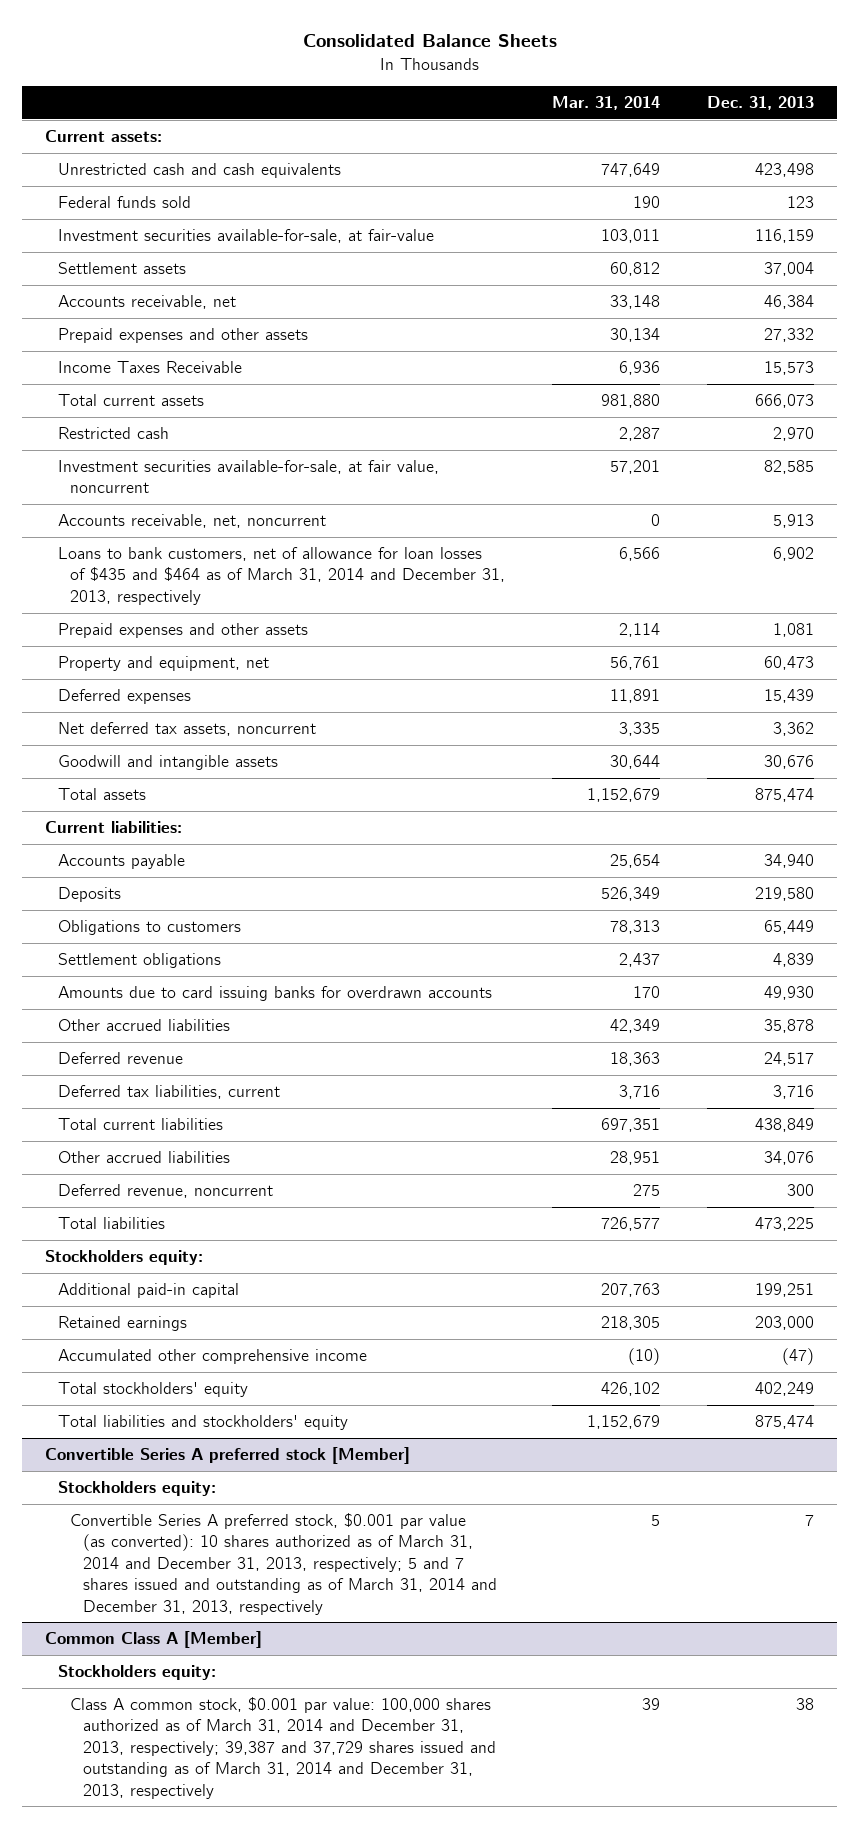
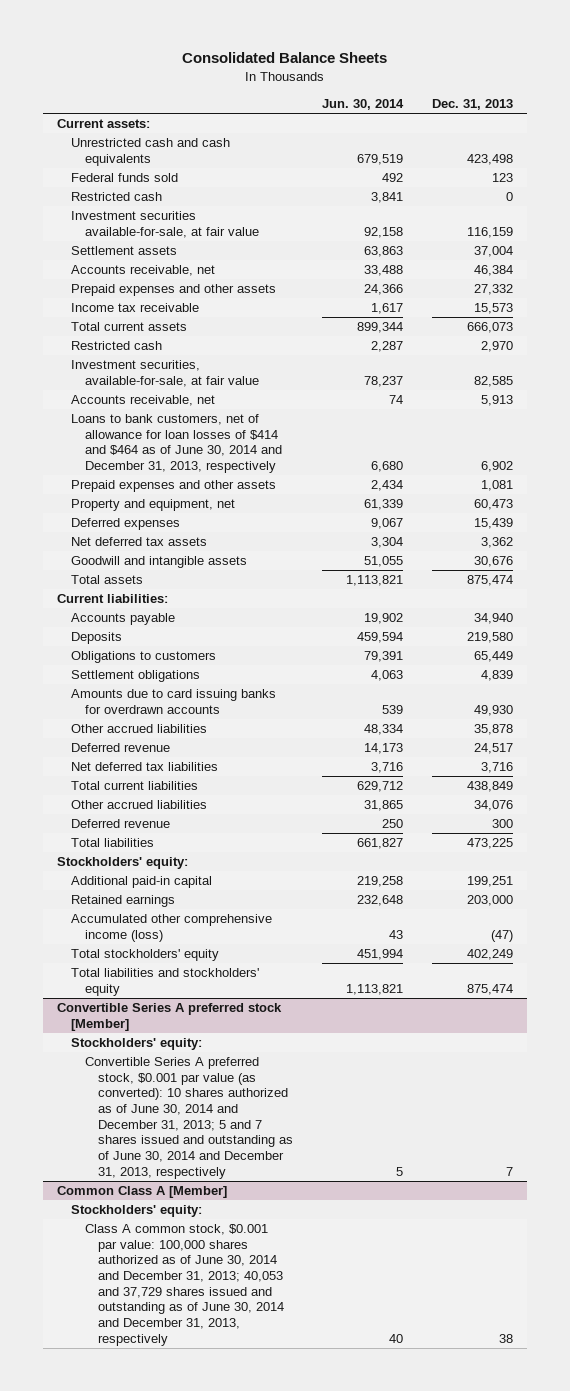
- | Mar. 31, 2014 | Dec. 31, 2013
+ | Jun. 30, 2014 | Dec. 31, 2013
- Investment securities available-for-sale, at fair-value | 103,011 | 116,159
+ Restricted cash | 3,841 | 0
+ Investment securities available-for-sale, at fair value | 92,158 | 116,159
- Income Taxes Receivable | 6,936 | 15,573
+ Income tax receivable | 1,617 | 15,573
- Investment securities available-for-sale, at fair value, noncurrent | 57,201 | 82,585
- Accounts receivable, net, noncurrent | 0 | 5,913
- Loans to bank customers, net of allowance for loan losses of $435 and $464 as of March 31, 2014 and December 31, 2013, respectively | 6,566 | 6,902
+ Investment securities, available-for-sale, at fair value | 78,237 | 82,585
+ Accounts receivable, net | 74 | 5,913
+ Loans to bank customers, net of allowance for loan losses of $414 and $464 as of June 30, 2014 and December 31, 2013, respectively | 6,680 | 6,902
- Net deferred tax assets, noncurrent | 3,335 | 3,362
+ Net deferred tax assets | 3,304 | 3,362
- Deferred tax liabilities, current | 3,716 | 3,716
+ Net deferred tax liabilities | 3,716 | 3,716
- Deferred revenue, noncurrent | 275 | 300
+ Deferred revenue | 250 | 300
- Stockholders equity:
+ Stockholders' equity:
- Accumulated other comprehensive income | (10) | (47)
+ Accumulated other comprehensive income (loss) | 43 | (47)
@ Convertible Series A preferred stock [Member]
- Stockholders equity:
- Convertible Series A preferred stock, $0.001 par value (as converted): 10 shares authorized as of March 31, 2014 and December 31, 2013, respectively; 5 and 7 shares issued and outstanding as of March 31, 2014 and December 31, 2013, respectively | 5 | 7
+ Stockholders' equity:
+ Convertible Series A preferred stock, $0.001 par value (as converted): 10 shares authorized as of June 30, 2014 and December 31, 2013; 5 and 7 shares issued and outstanding as of June 30, 2014 and December 31, 2013, respectively | 5 | 7
@ Common Class A [Member]
- Stockholders equity:
- Class A common stock, $0.001 par value: 100,000 shares authorized as of March 31, 2014 and December 31, 2013, respectively; 39,387 and 37,729 shares issued and outstanding as of March 31, 2014 and December 31, 2013, respectively | 39 | 38
+ Stockholders' equity:
+ Class A common stock, $0.001 par value: 100,000 shares authorized as of June 30, 2014 and December 31, 2013; 40,053 and 37,729 shares issued and outstanding as of June 30, 2014 and December 31, 2013, respectively | 40 | 38

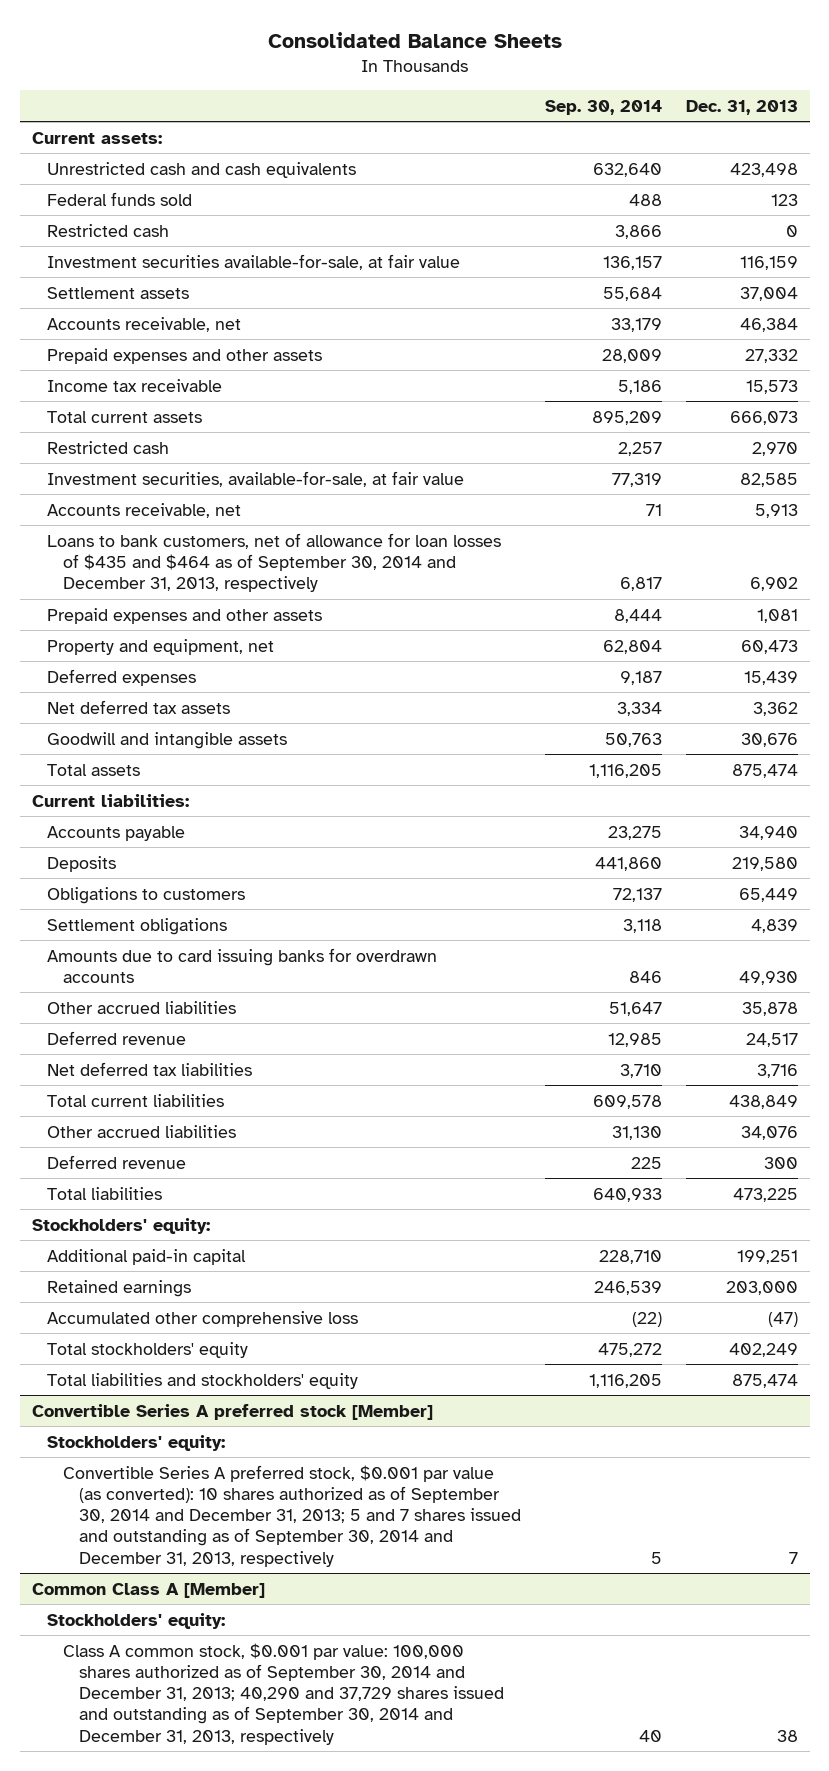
- | Jun. 30, 2014 | Dec. 31, 2013
+ | Sep. 30, 2014 | Dec. 31, 2013
- Loans to bank customers, net of allowance for loan losses of $414 and $464 as of June 30, 2014 and December 31, 2013, respectively | 6,680 | 6,902
+ Loans to bank customers, net of allowance for loan losses of $435 and $464 as of September 30, 2014 and December 31, 2013, respectively | 6,817 | 6,902
- Accumulated other comprehensive income (loss) | 43 | (47)
+ Accumulated other comprehensive loss | (22) | (47)
@ Convertible Series A preferred stock [Member]
- Convertible Series A preferred stock, $0.001 par value (as converted): 10 shares authorized as of June 30, 2014 and December 31, 2013; 5 and 7 shares issued and outstanding as of June 30, 2014 and December 31, 2013, respectively | 5 | 7
+ Convertible Series A preferred stock, $0.001 par value (as converted): 10 shares authorized as of September 30, 2014 and December 31, 2013; 5 and 7 shares issued and outstanding as of September 30, 2014 and December 31, 2013, respectively | 5 | 7
@ Common Class A [Member]
- Class A common stock, $0.001 par value: 100,000 shares authorized as of June 30, 2014 and December 31, 2013; 40,053 and 37,729 shares issued and outstanding as of June 30, 2014 and December 31, 2013, respectively | 40 | 38
+ Class A common stock, $0.001 par value: 100,000 shares authorized as of September 30, 2014 and December 31, 2013; 40,290 and 37,729 shares issued and outstanding as of September 30, 2014 and December 31, 2013, respectively | 40 | 38

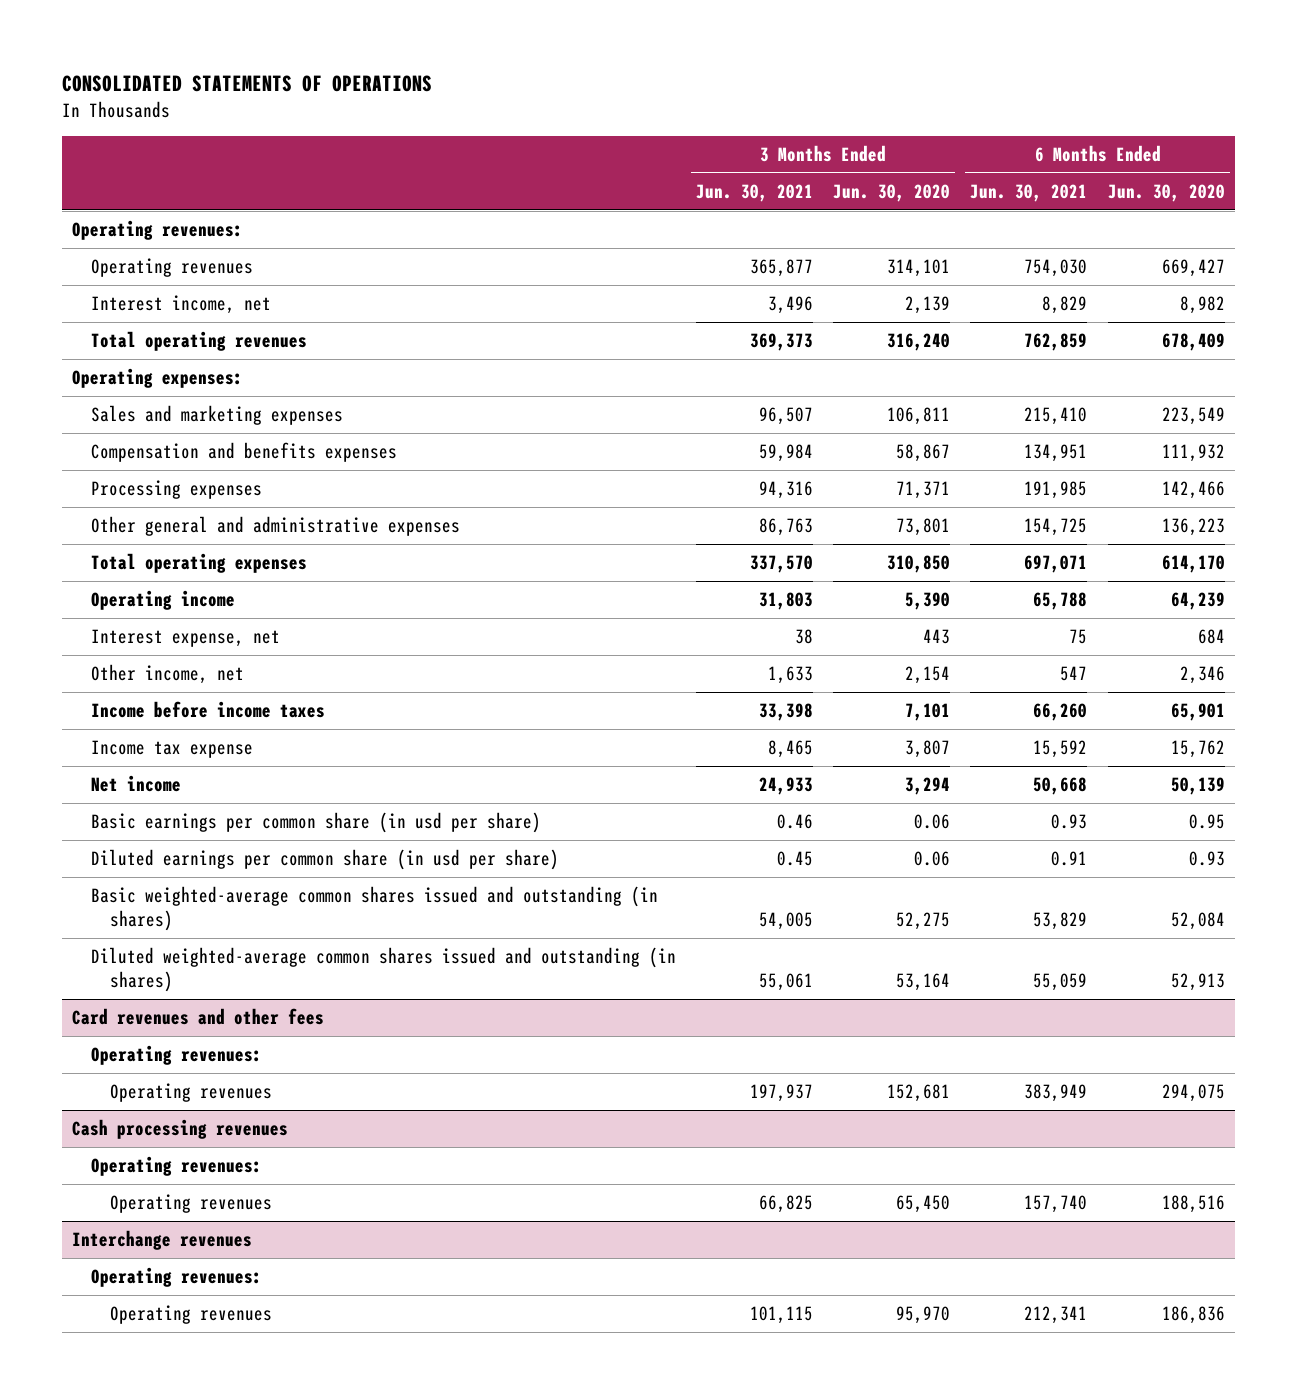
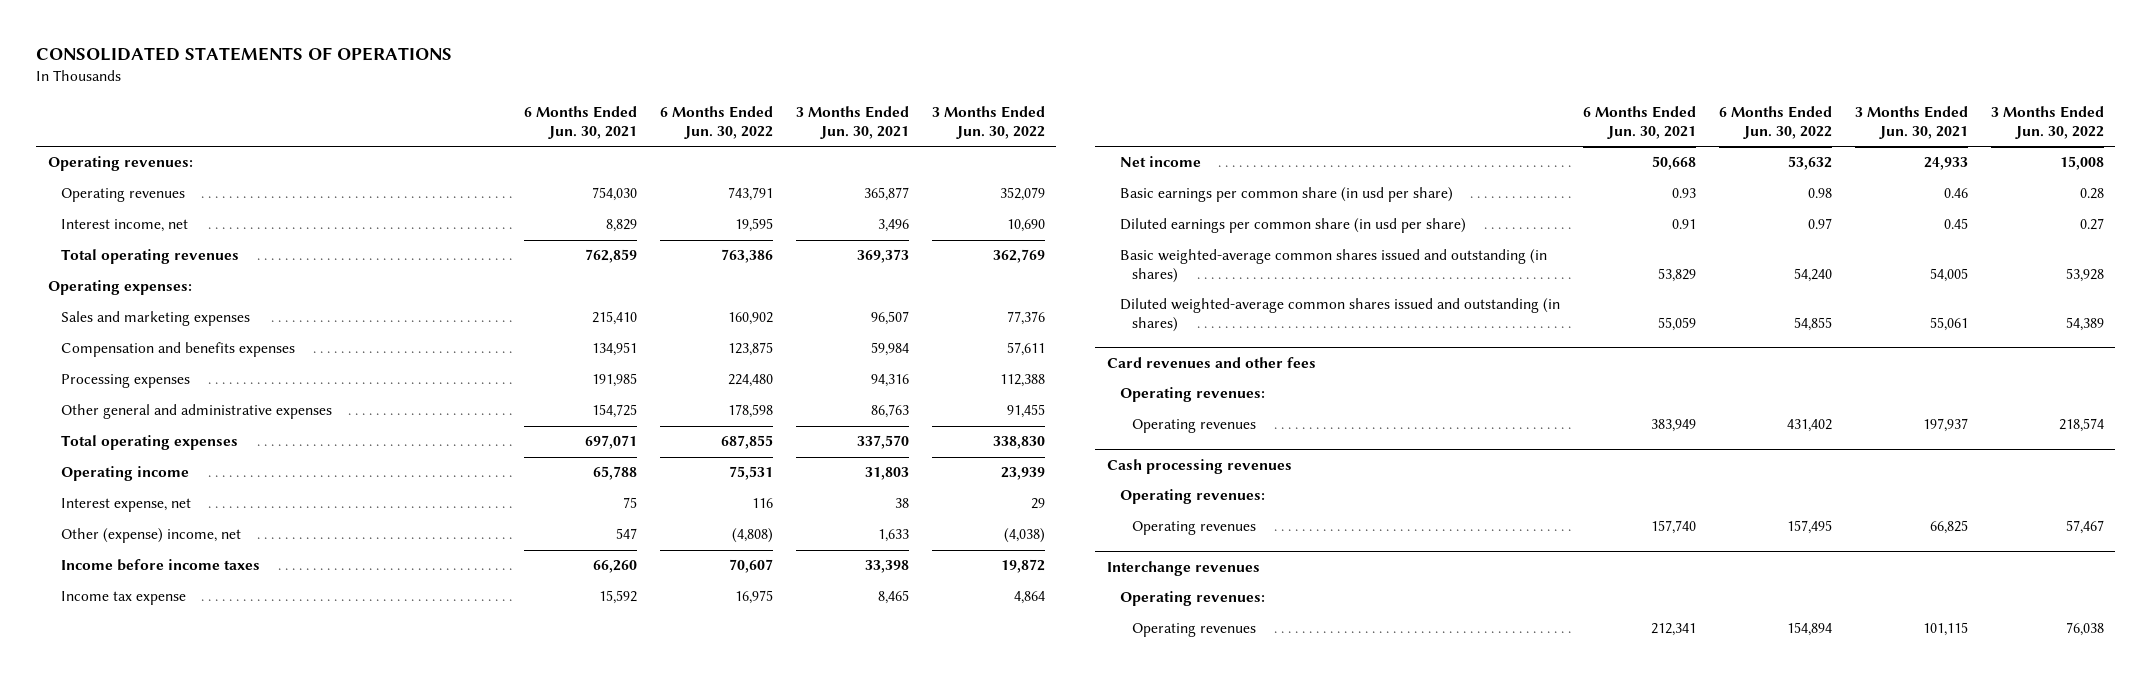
- | 3 Months Ended Jun. 30, 2021 | 3 Months Ended Jun. 30, 2020 | 6 Months Ended Jun. 30, 2021 | 6 Months Ended Jun. 30, 2020
+ | 6 Months Ended Jun. 30, 2021 | 6 Months Ended Jun. 30, 2022 | 3 Months Ended Jun. 30, 2021 | 3 Months Ended Jun. 30, 2022
- Other income, net | 1,633 | 2,154 | 547 | 2,346
+ Other (expense) income, net | 547 | (4,808) | 1,633 | (4,038)

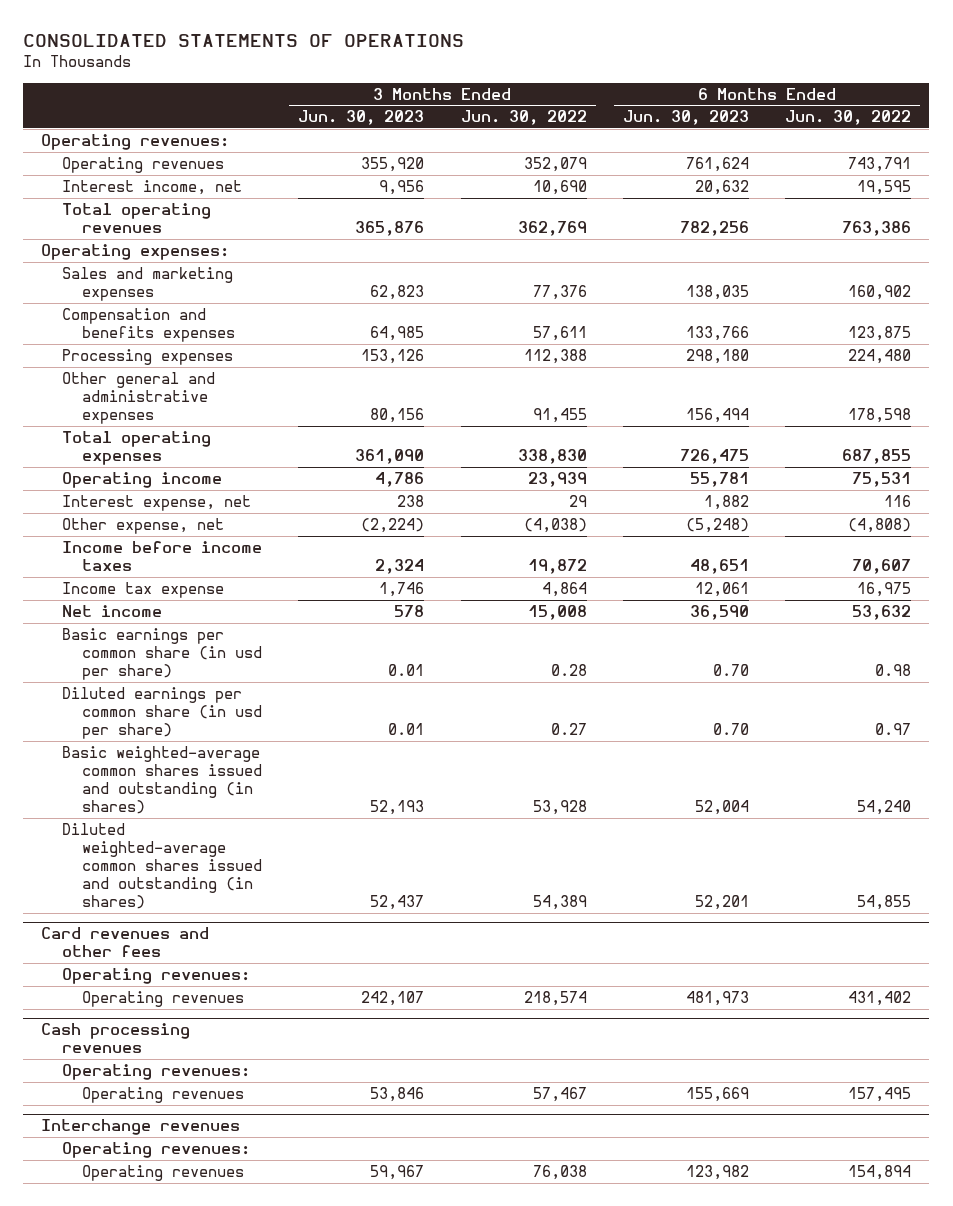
- | 6 Months Ended Jun. 30, 2021 | 6 Months Ended Jun. 30, 2022 | 3 Months Ended Jun. 30, 2021 | 3 Months Ended Jun. 30, 2022
+ | 3 Months Ended Jun. 30, 2023 | 3 Months Ended Jun. 30, 2022 | 6 Months Ended Jun. 30, 2023 | 6 Months Ended Jun. 30, 2022
- Other (expense) income, net | 547 | (4,808) | 1,633 | (4,038)
+ Other expense, net | (2,224) | (4,038) | (5,248) | (4,808)

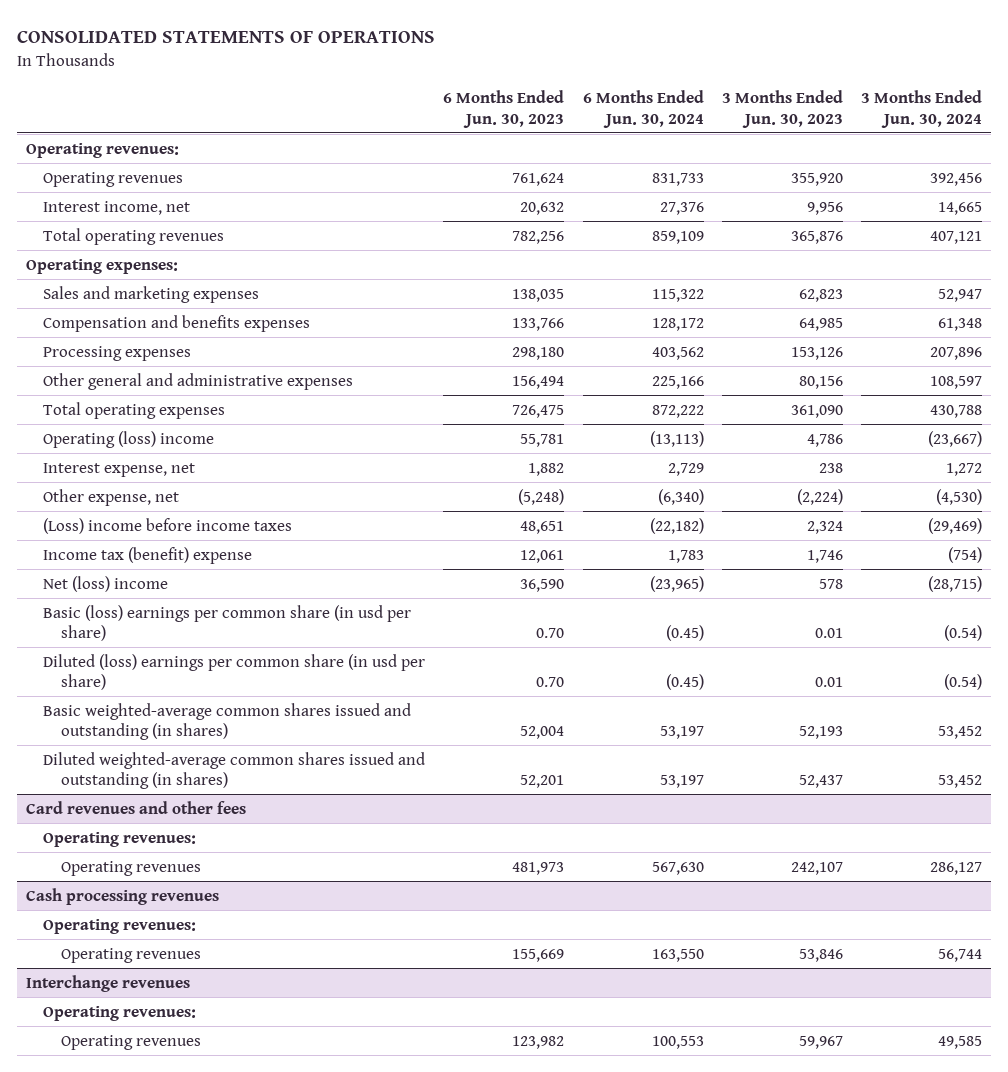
- | 3 Months Ended Jun. 30, 2023 | 3 Months Ended Jun. 30, 2022 | 6 Months Ended Jun. 30, 2023 | 6 Months Ended Jun. 30, 2022
+ | 6 Months Ended Jun. 30, 2023 | 6 Months Ended Jun. 30, 2024 | 3 Months Ended Jun. 30, 2023 | 3 Months Ended Jun. 30, 2024
- Operating income | 4,786 | 23,939 | 55,781 | 75,531
+ Operating (loss) income | 55,781 | (13,113) | 4,786 | (23,667)
- Income before income taxes | 2,324 | 19,872 | 48,651 | 70,607
- Income tax expense | 1,746 | 4,864 | 12,061 | 16,975
- Net income | 578 | 15,008 | 36,590 | 53,632
- Basic earnings per common share (in usd per share) | 0.01 | 0.28 | 0.70 | 0.98
- Diluted earnings per common share (in usd per share) | 0.01 | 0.27 | 0.70 | 0.97
+ (Loss) income before income taxes | 48,651 | (22,182) | 2,324 | (29,469)
+ Income tax (benefit) expense | 12,061 | 1,783 | 1,746 | (754)
+ Net (loss) income | 36,590 | (23,965) | 578 | (28,715)
+ Basic (loss) earnings per common share (in usd per share) | 0.70 | (0.45) | 0.01 | (0.54)
+ Diluted (loss) earnings per common share (in usd per share) | 0.70 | (0.45) | 0.01 | (0.54)

